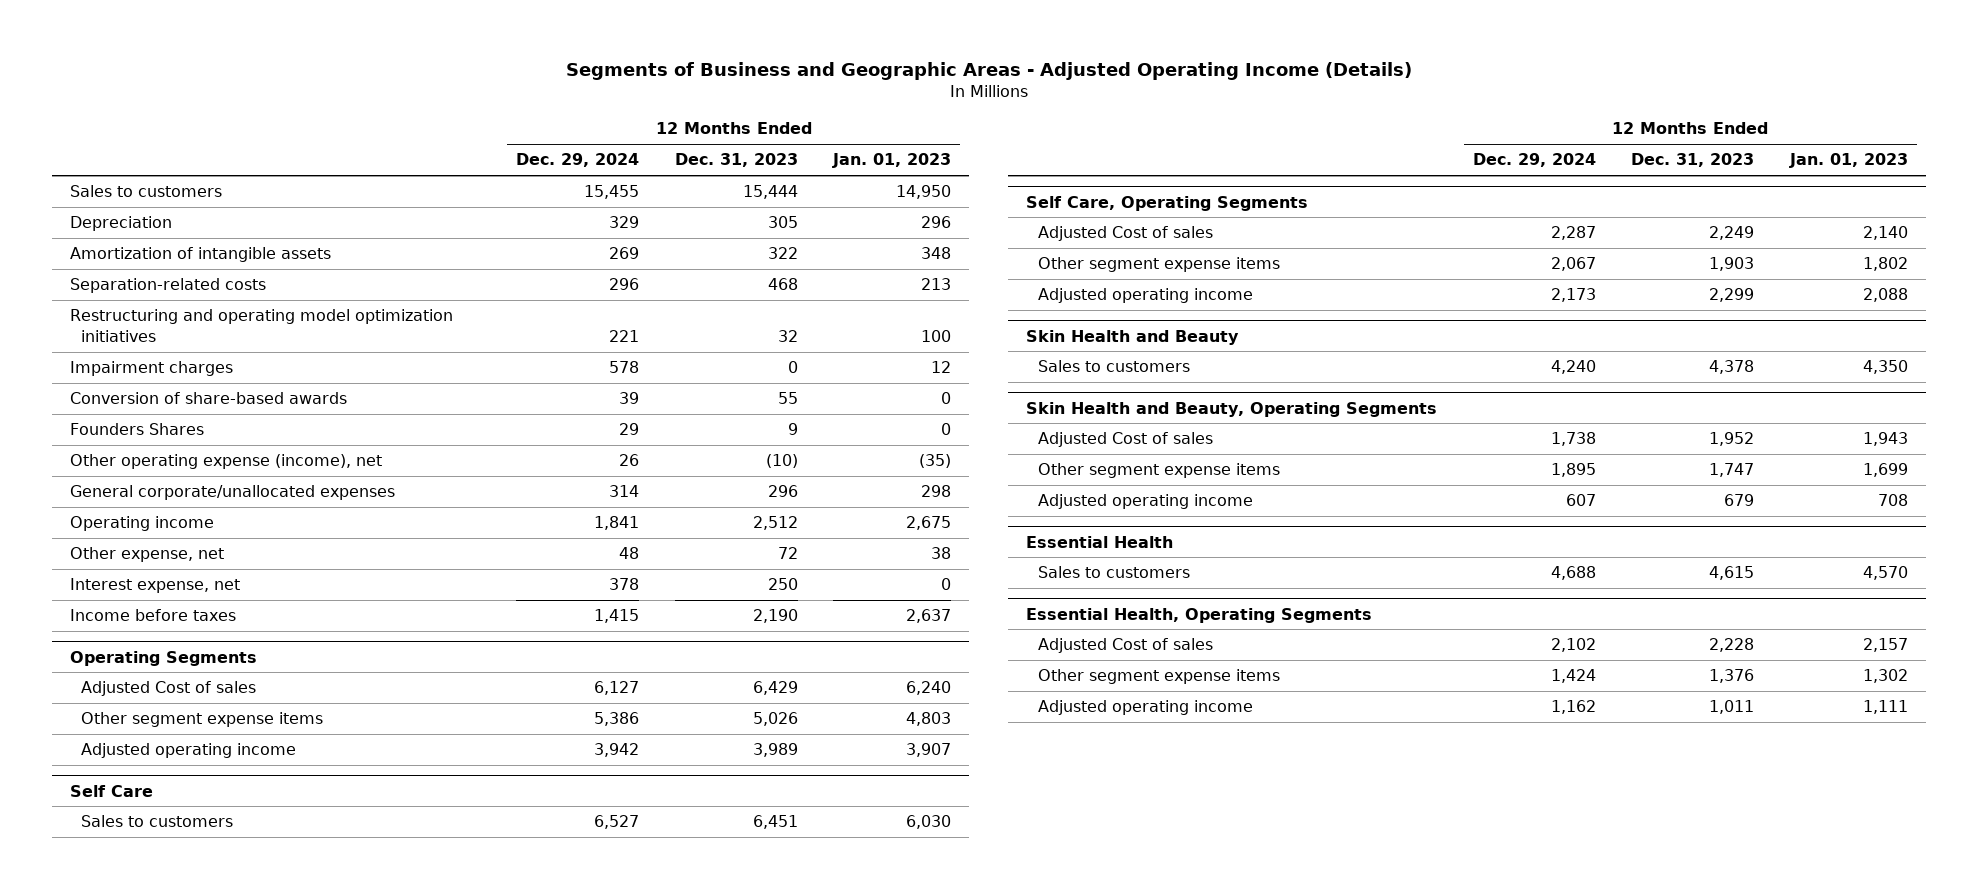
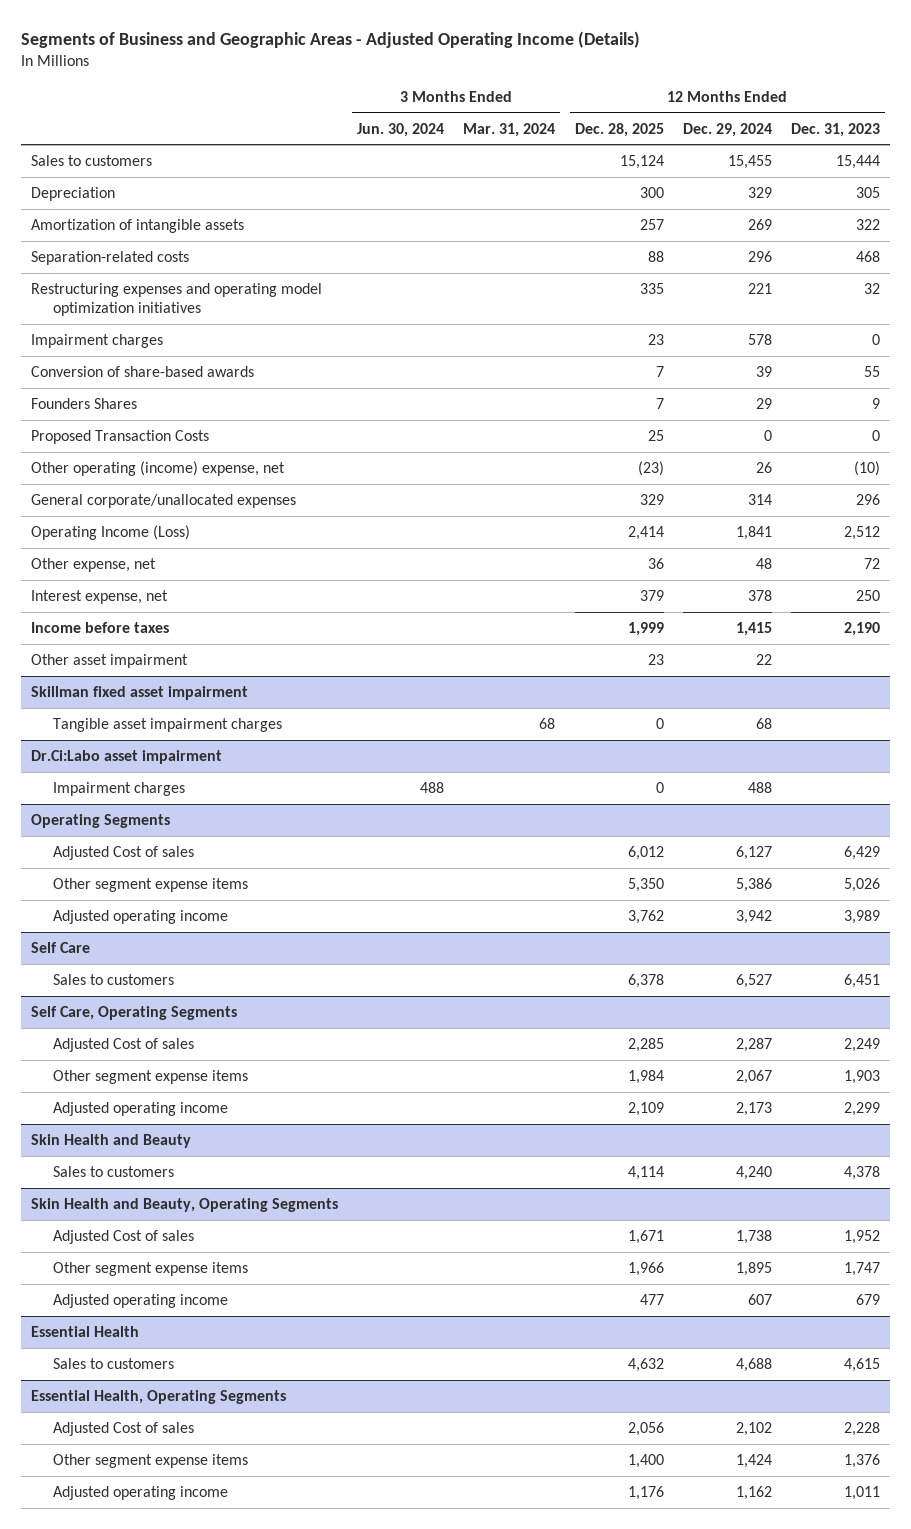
- | 12 Months Ended Dec. 29, 2024 | 12 Months Ended Dec. 31, 2023 | 12 Months Ended Jan. 01, 2023
+ | 3 Months Ended Jun. 30, 2024 | 3 Months Ended Mar. 31, 2024 | 12 Months Ended Dec. 28, 2025 | 12 Months Ended Dec. 29, 2024 | 12 Months Ended Dec. 31, 2023
- Restructuring and operating model optimization initiatives | 221 | 32 | 100
+ Restructuring expenses and operating model optimization initiatives | | | 335 | 221 | 32
- Other operating expense (income), net | 26 | (10) | (35)
+ Proposed Transaction Costs | | | 25 | 0 | 0
+ Other operating (income) expense, net | | | (23) | 26 | (10)
- Operating income | 1,841 | 2,512 | 2,675
+ Operating Income (Loss) | | | 2,414 | 1,841 | 2,512
+ Other asset impairment | | | 23 | 22 |
+ Skillman fixed asset impairment
+ Tangible asset impairment charges | | 68 | 0 | 68 |
+ Dr.Ci:Labo asset impairment
+ Impairment charges | 488 | | 0 | 488 |

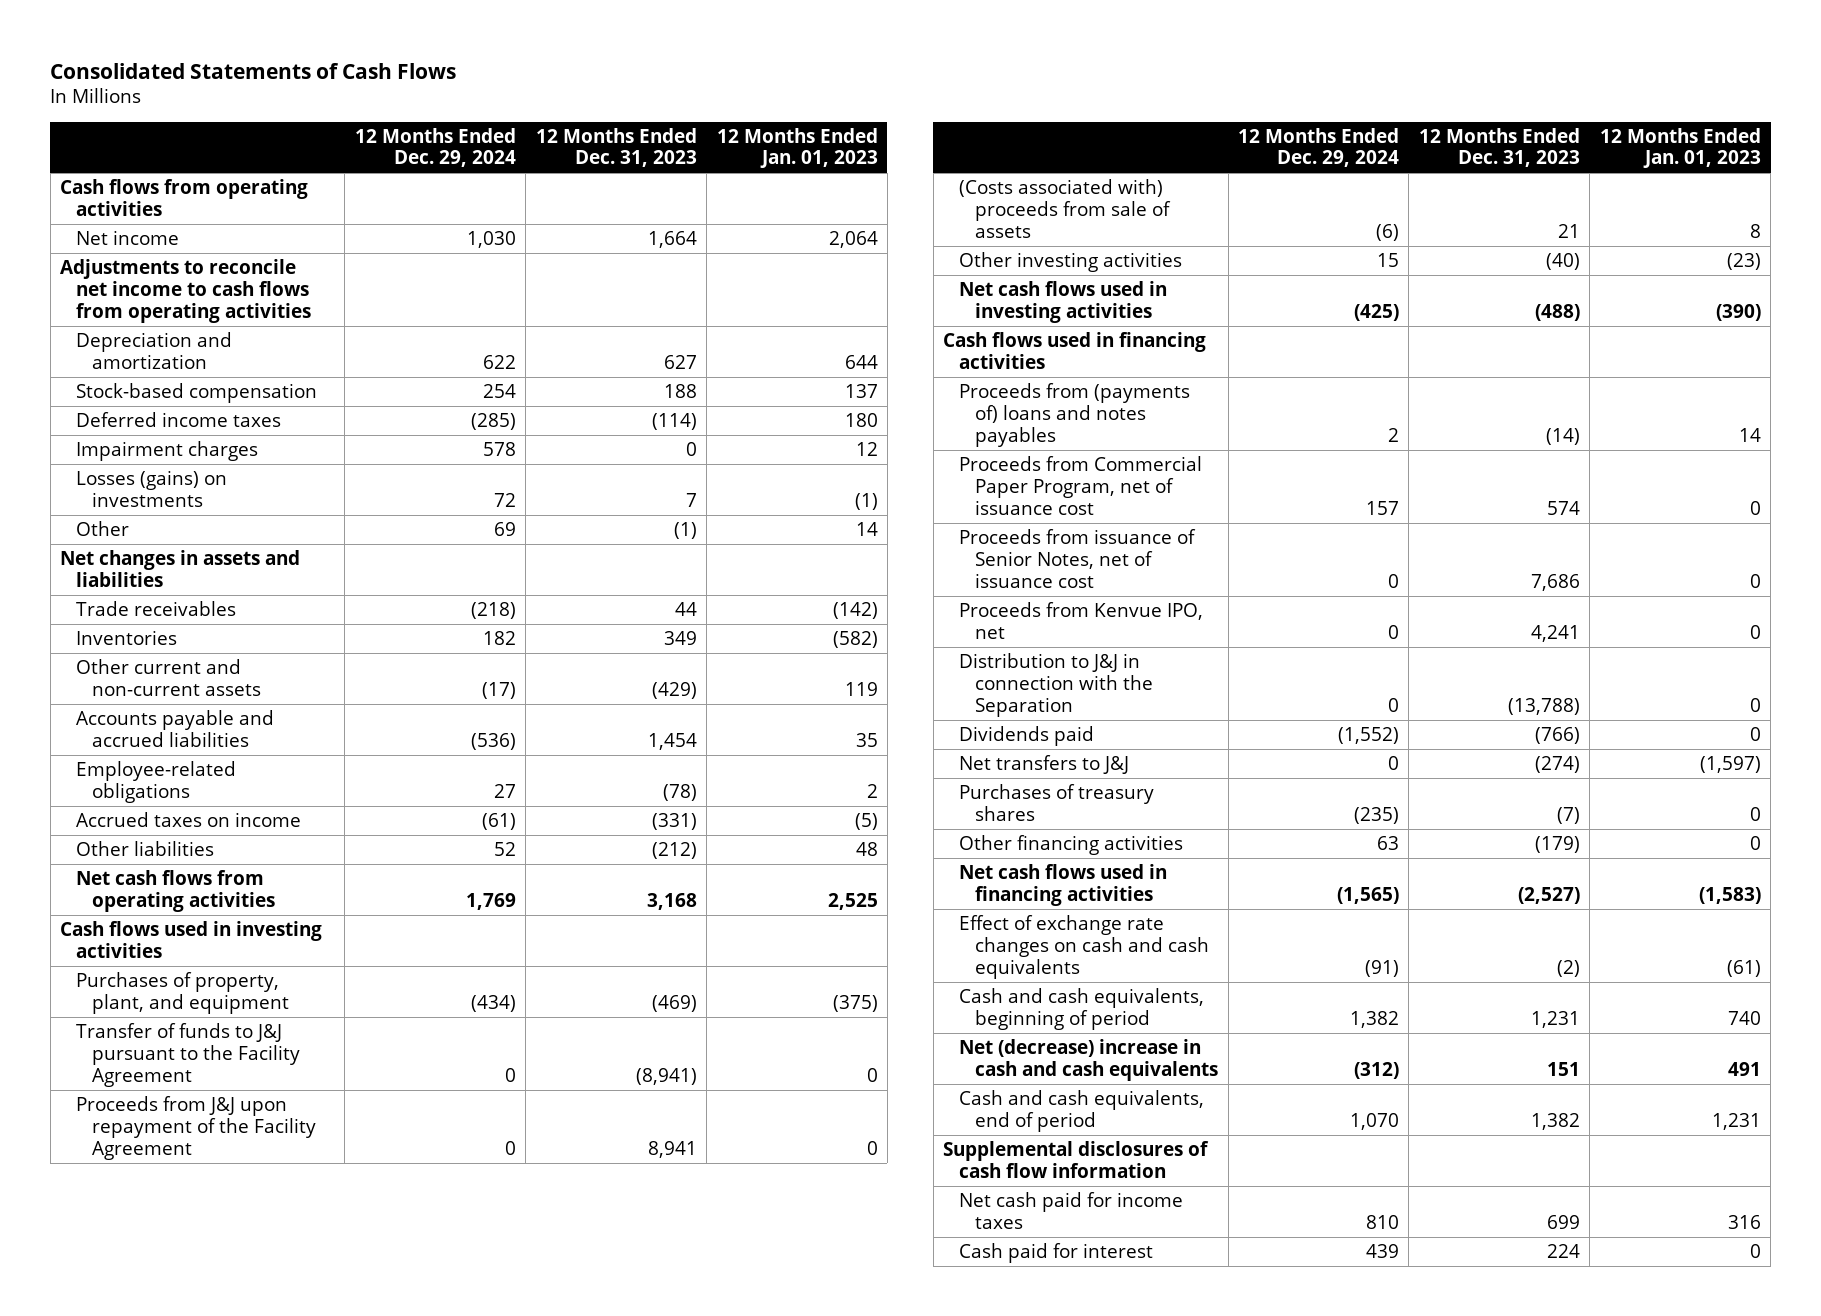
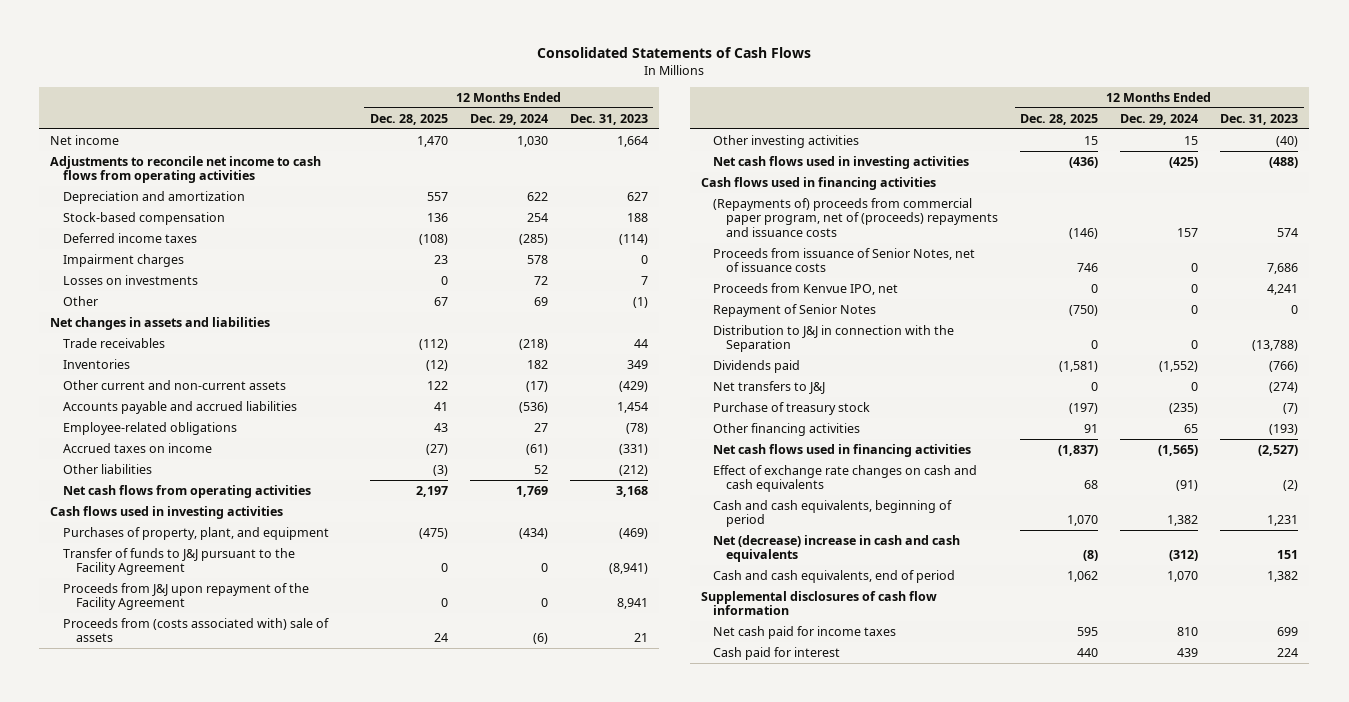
- | 12 Months Ended Dec. 29, 2024 | 12 Months Ended Dec. 31, 2023 | 12 Months Ended Jan. 01, 2023
+ | 12 Months Ended Dec. 28, 2025 | 12 Months Ended Dec. 29, 2024 | 12 Months Ended Dec. 31, 2023
- Cash flows from operating activities
- Losses (gains) on investments | 72 | 7 | (1)
+ Losses on investments | 0 | 72 | 7
- (Costs associated with) proceeds from sale of assets | (6) | 21 | 8
+ Proceeds from (costs associated with) sale of assets | 24 | (6) | 21
- Proceeds from (payments of) loans and notes payables | 2 | (14) | 14
- Proceeds from Commercial Paper Program, net of issuance cost | 157 | 574 | 0
- Proceeds from issuance of Senior Notes, net of issuance cost | 0 | 7,686 | 0
+ (Repayments of) proceeds from commercial paper program, net of (proceeds) repayments and issuance costs | (146) | 157 | 574
+ Proceeds from issuance of Senior Notes, net of issuance costs | 746 | 0 | 7,686
+ Repayment of Senior Notes | (750) | 0 | 0
- Purchases of treasury shares | (235) | (7) | 0
- Other financing activities | 63 | (179) | 0
+ Purchase of treasury stock | (197) | (235) | (7)
+ Other financing activities | 91 | 65 | (193)

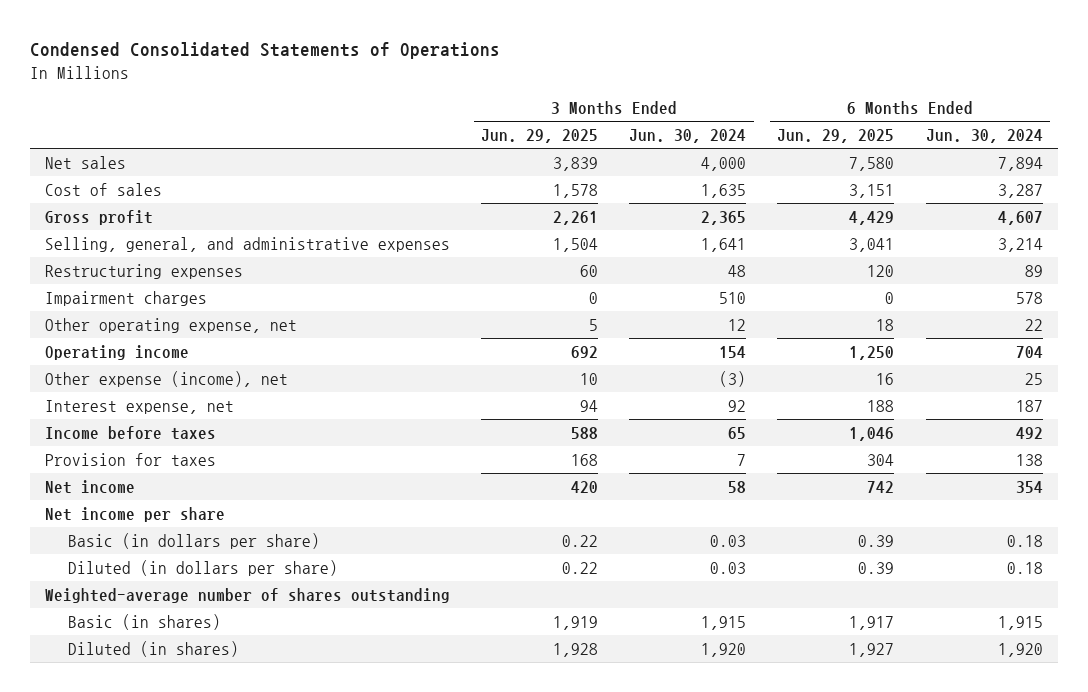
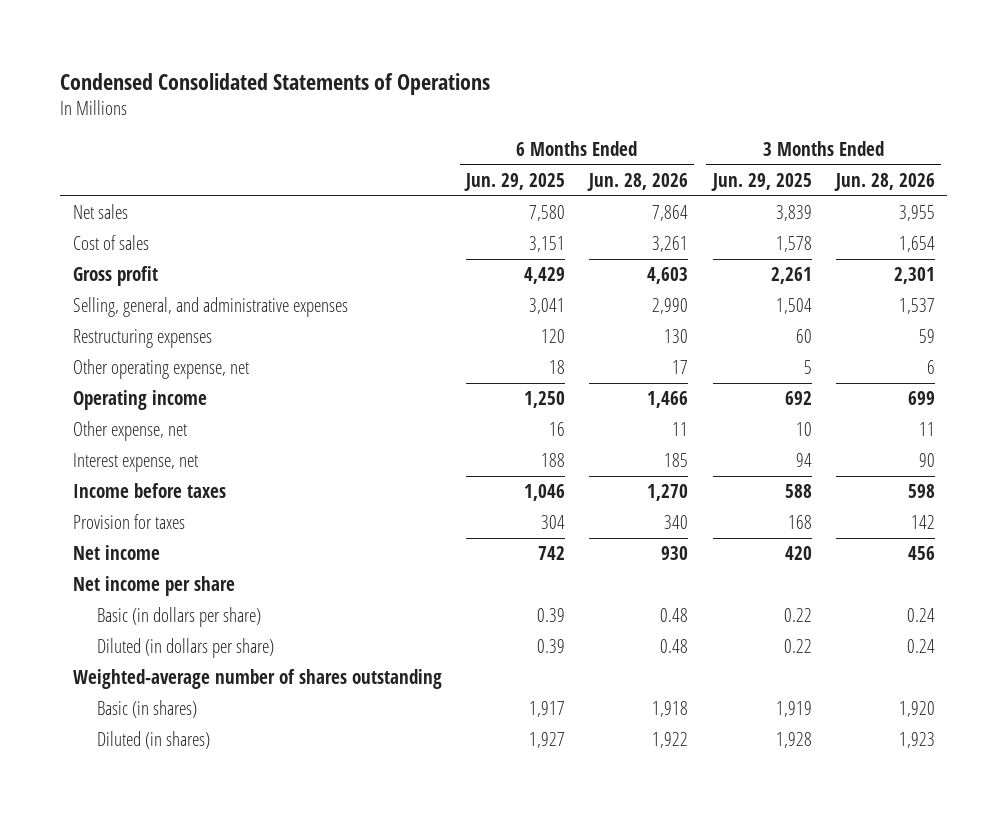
- | 3 Months Ended Jun. 29, 2025 | 3 Months Ended Jun. 30, 2024 | 6 Months Ended Jun. 29, 2025 | 6 Months Ended Jun. 30, 2024
+ | 6 Months Ended Jun. 29, 2025 | 6 Months Ended Jun. 28, 2026 | 3 Months Ended Jun. 29, 2025 | 3 Months Ended Jun. 28, 2026
- Impairment charges | 0 | 510 | 0 | 578
- Other expense (income), net | 10 | (3) | 16 | 25
+ Other expense, net | 16 | 11 | 10 | 11

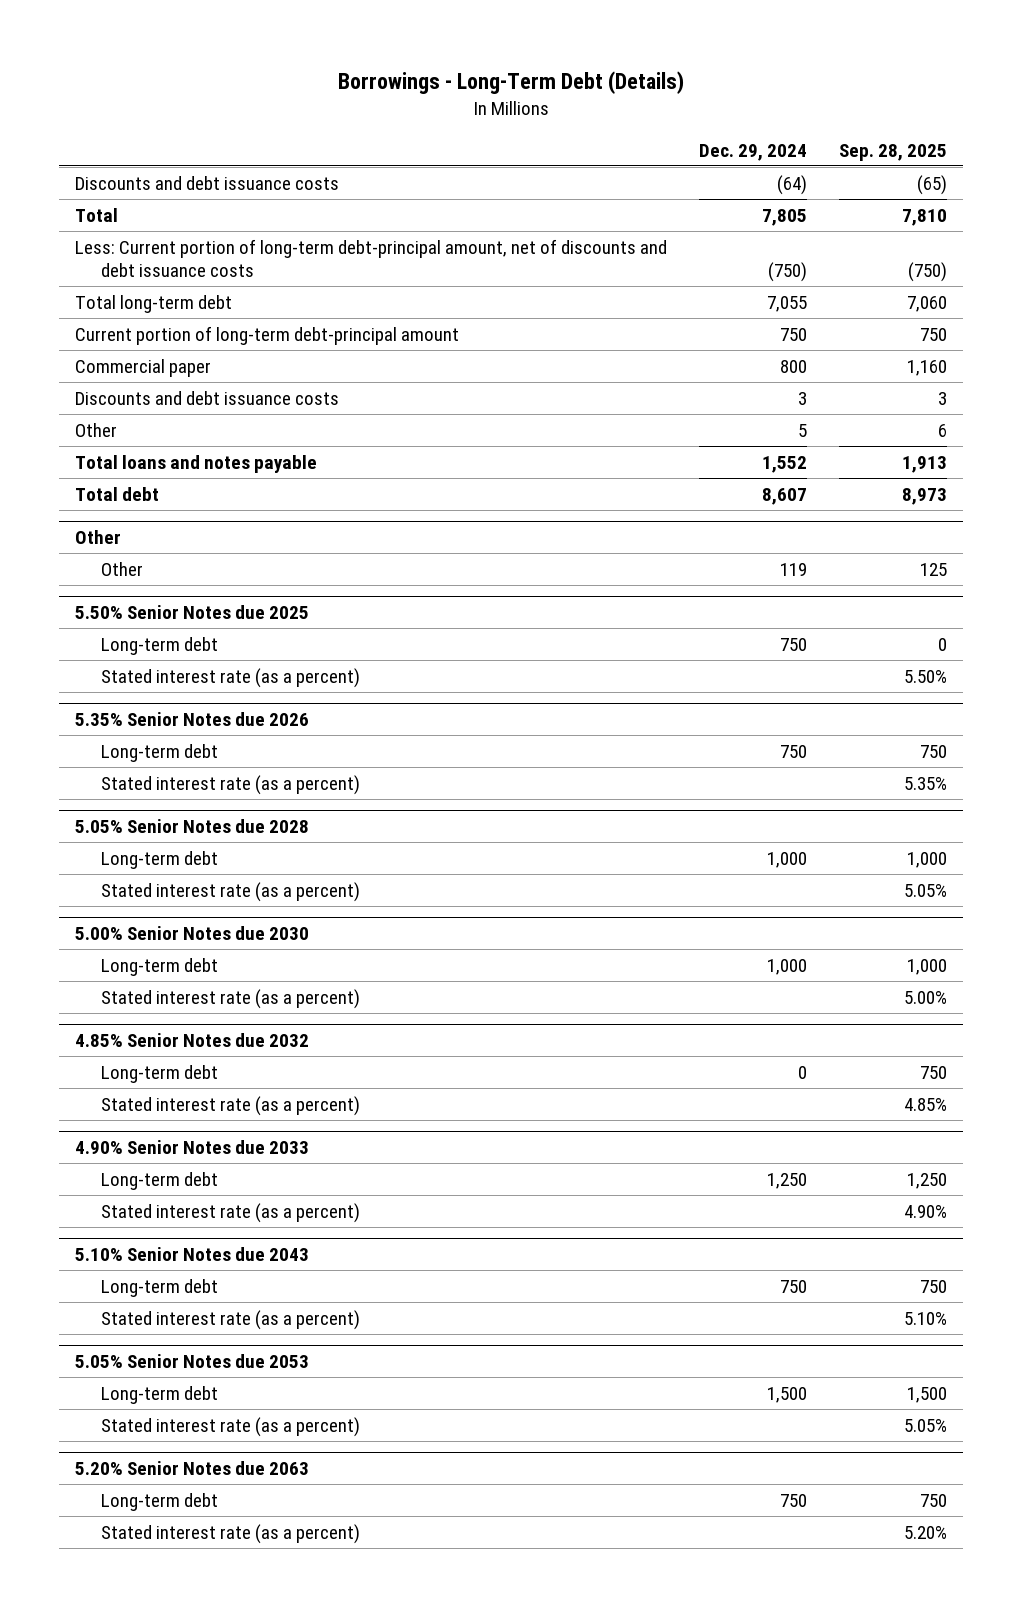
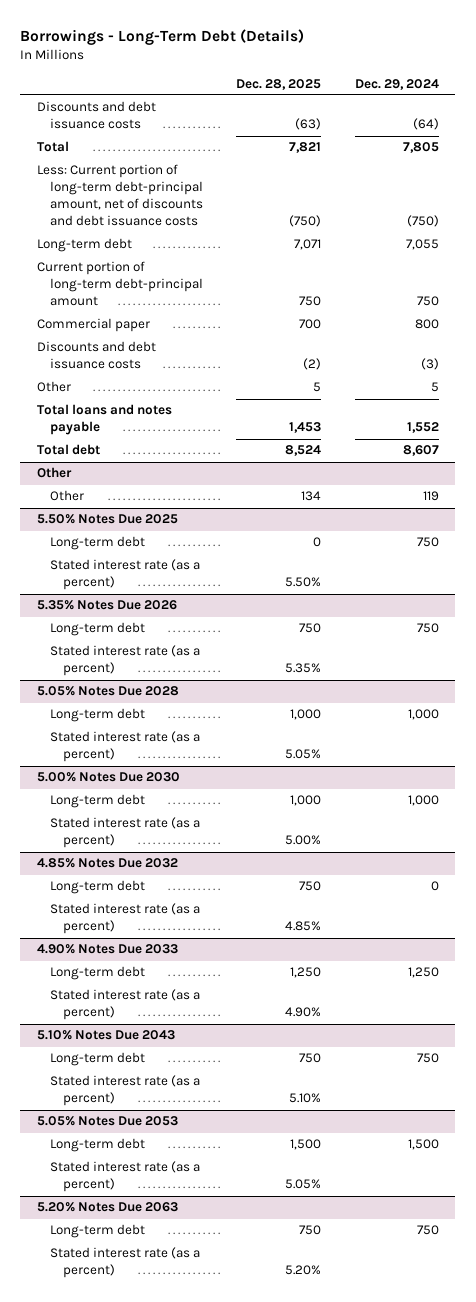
- | Dec. 29, 2024 | Sep. 28, 2025
+ | Dec. 28, 2025 | Dec. 29, 2024
- Total long-term debt | 7,055 | 7,060
+ Long-term debt | 7,071 | 7,055
- Discounts and debt issuance costs | 3 | 3
+ Discounts and debt issuance costs | (2) | (3)
- 5.50% Senior Notes due 2025
+ 5.50% Notes Due 2025
- 5.35% Senior Notes due 2026
+ 5.35% Notes Due 2026
- 5.05% Senior Notes due 2028
+ 5.05% Notes Due 2028
- 5.00% Senior Notes due 2030
+ 5.00% Notes Due 2030
- 4.85% Senior Notes due 2032
+ 4.85% Notes Due 2032
- 4.90% Senior Notes due 2033
+ 4.90% Notes Due 2033
- 5.10% Senior Notes due 2043
+ 5.10% Notes Due 2043
- 5.05% Senior Notes due 2053
+ 5.05% Notes Due 2053
- 5.20% Senior Notes due 2063
+ 5.20% Notes Due 2063

